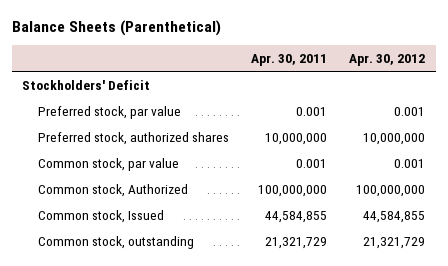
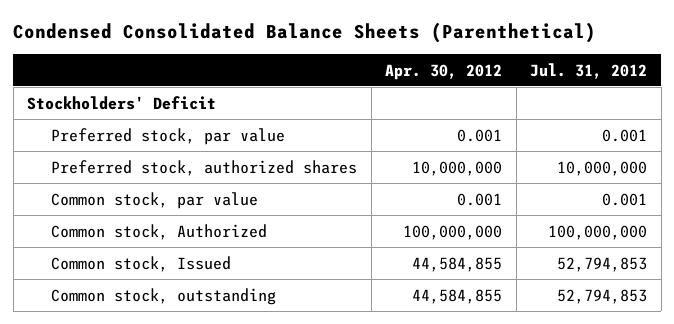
- Balance Sheets (Parenthetical)
+ Condensed Consolidated Balance Sheets (Parenthetical)
- | Apr. 30, 2011 | Apr. 30, 2012
+ | Apr. 30, 2012 | Jul. 31, 2012
- Common stock, outstanding | 21,321,729 | 21,321,729
+ Common stock, outstanding | 44,584,855 | 52,794,853

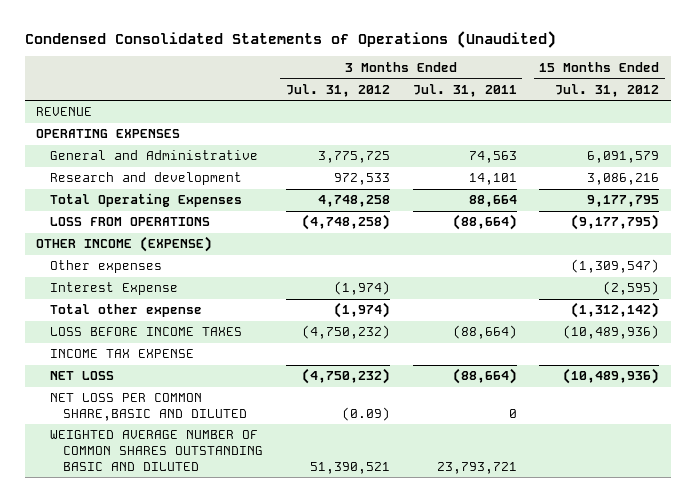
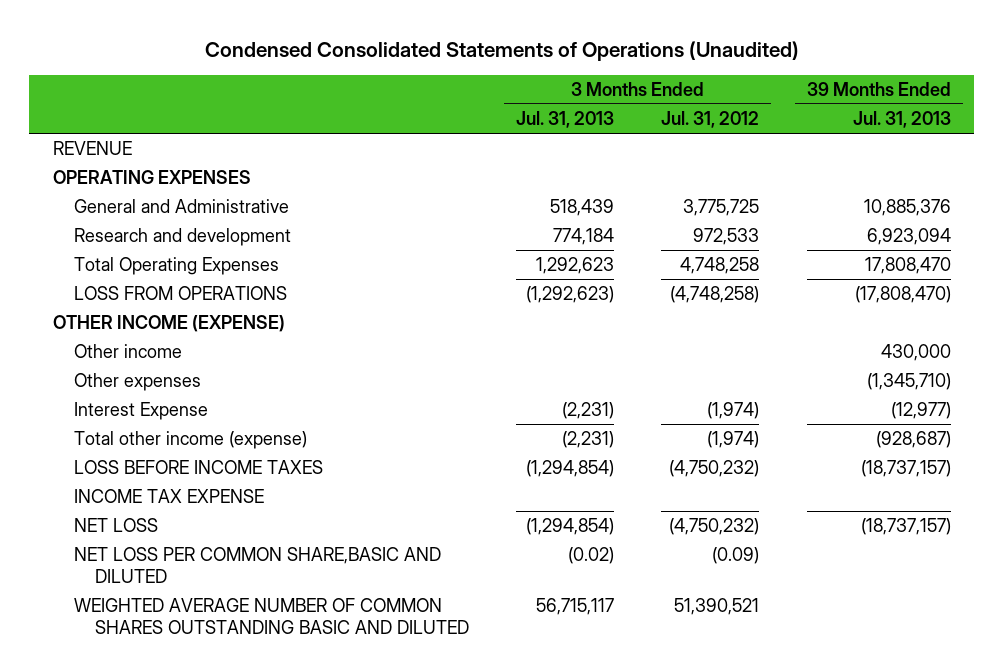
- | 3 Months Ended Jul. 31, 2012 | 3 Months Ended Jul. 31, 2011 | 15 Months Ended Jul. 31, 2012
+ | 3 Months Ended Jul. 31, 2013 | 3 Months Ended Jul. 31, 2012 | 39 Months Ended Jul. 31, 2013
+ Other income | | | 430,000
- Total other expense | (1,974) | | (1,312,142)
+ Total other income (expense) | (2,231) | (1,974) | (928,687)

